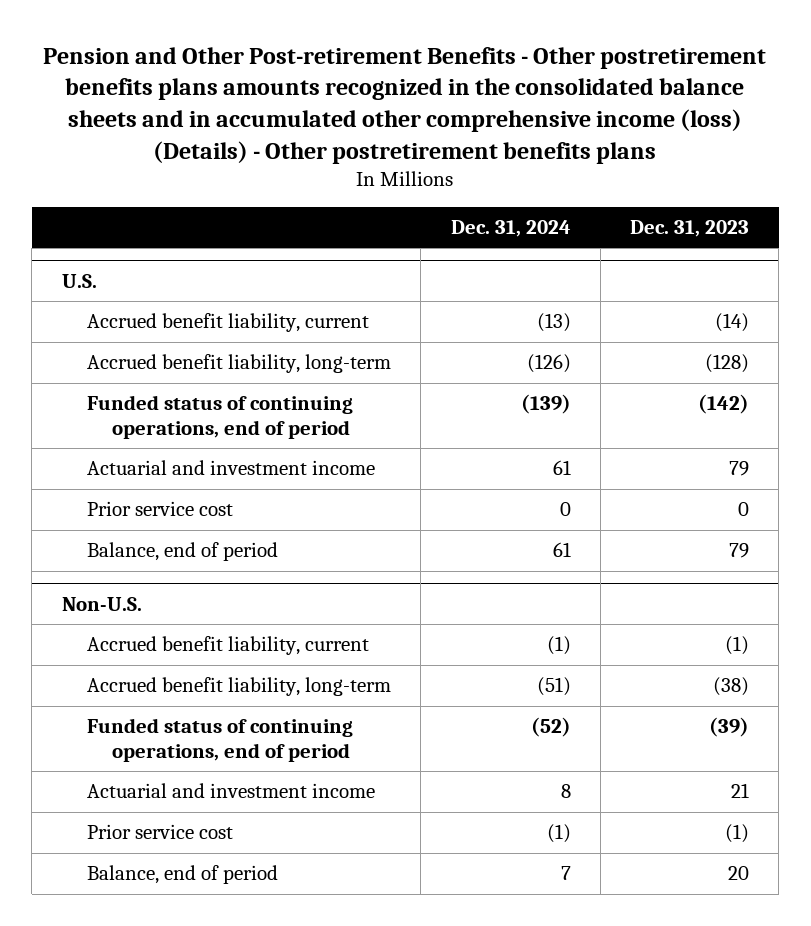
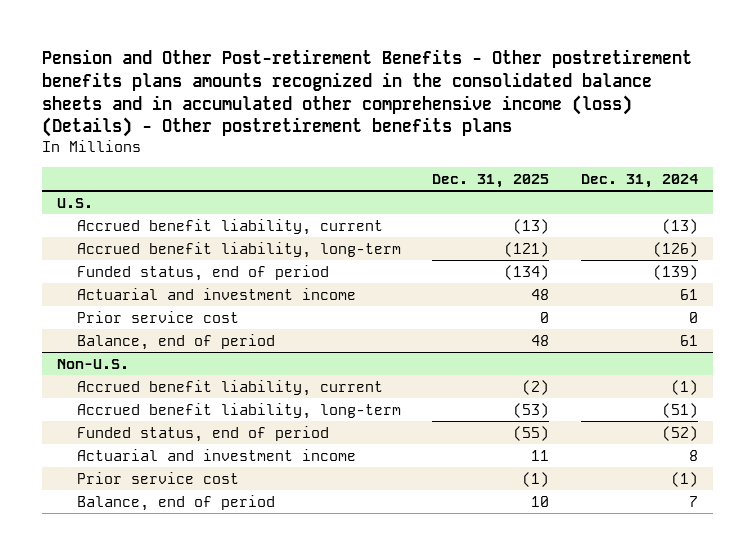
- | Dec. 31, 2024 | Dec. 31, 2023
+ | Dec. 31, 2025 | Dec. 31, 2024
@ U.S.
- Funded status of continuing operations, end of period | (139) | (142)
+ Funded status, end of period | (134) | (139)
@ Non-U.S.
- Funded status of continuing operations, end of period | (52) | (39)
+ Funded status, end of period | (55) | (52)

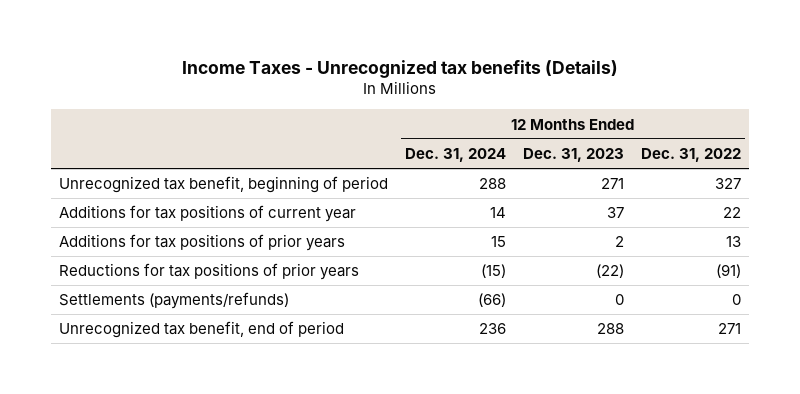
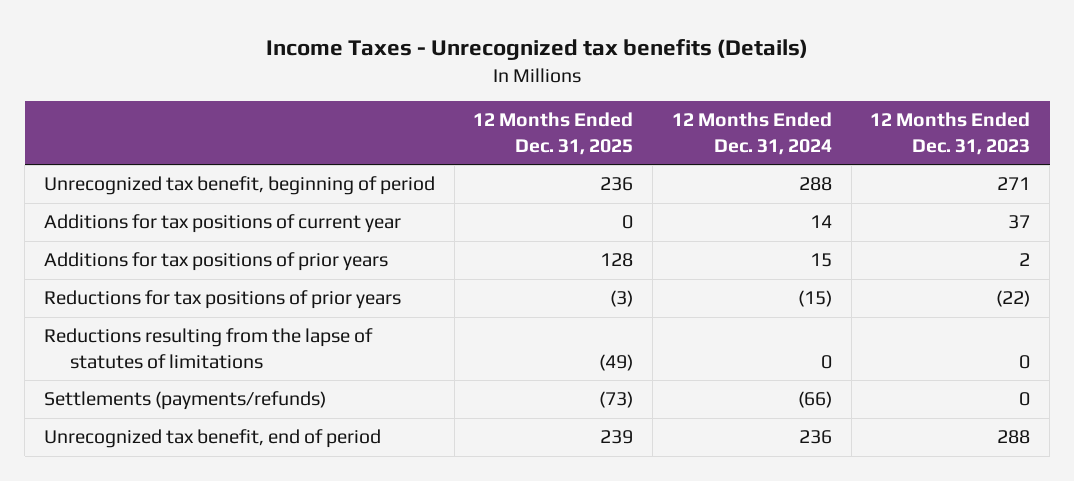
- | 12 Months Ended Dec. 31, 2024 | 12 Months Ended Dec. 31, 2023 | 12 Months Ended Dec. 31, 2022
+ | 12 Months Ended Dec. 31, 2025 | 12 Months Ended Dec. 31, 2024 | 12 Months Ended Dec. 31, 2023
+ Reductions resulting from the lapse of statutes of limitations | (49) | 0 | 0

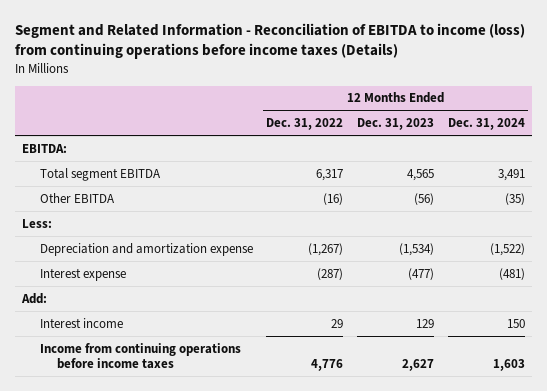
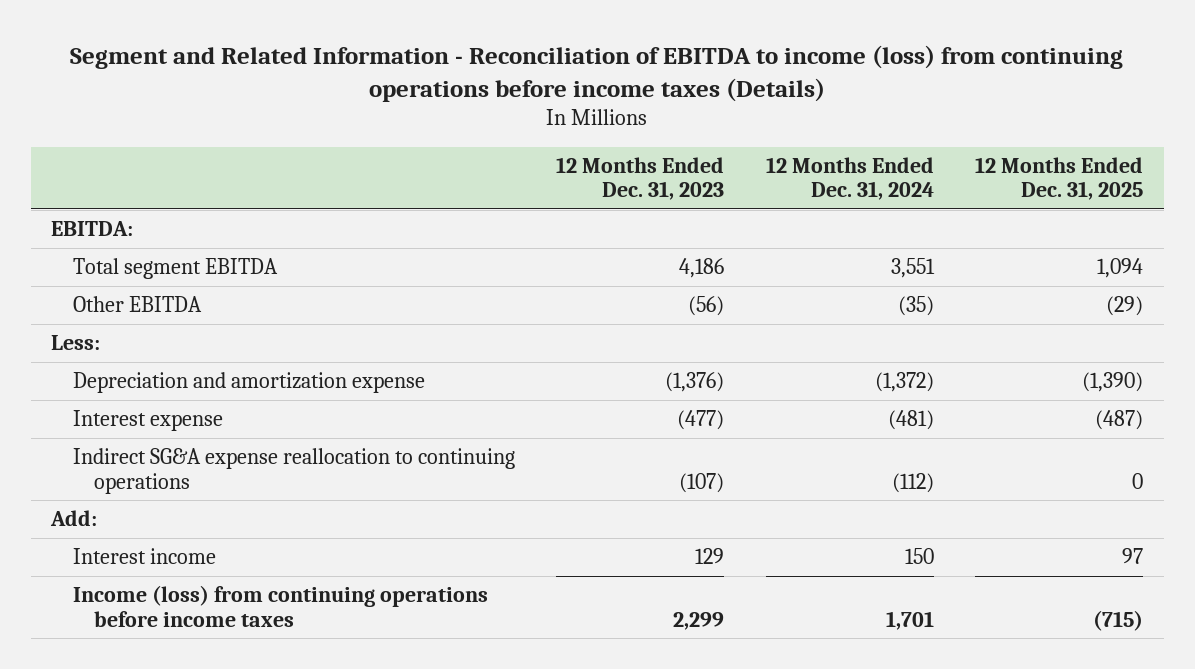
- | 12 Months Ended Dec. 31, 2022 | 12 Months Ended Dec. 31, 2023 | 12 Months Ended Dec. 31, 2024
+ | 12 Months Ended Dec. 31, 2023 | 12 Months Ended Dec. 31, 2024 | 12 Months Ended Dec. 31, 2025
- Total segment EBITDA | 6,317 | 4,565 | 3,491
+ Total segment EBITDA | 4,186 | 3,551 | 1,094
- Depreciation and amortization expense | (1,267) | (1,534) | (1,522)
+ Depreciation and amortization expense | (1,376) | (1,372) | (1,390)
+ Indirect SG&A expense reallocation to continuing operations | (107) | (112) | 0
- Income from continuing operations before income taxes | 4,776 | 2,627 | 1,603
+ Income (loss) from continuing operations before income taxes | 2,299 | 1,701 | (715)

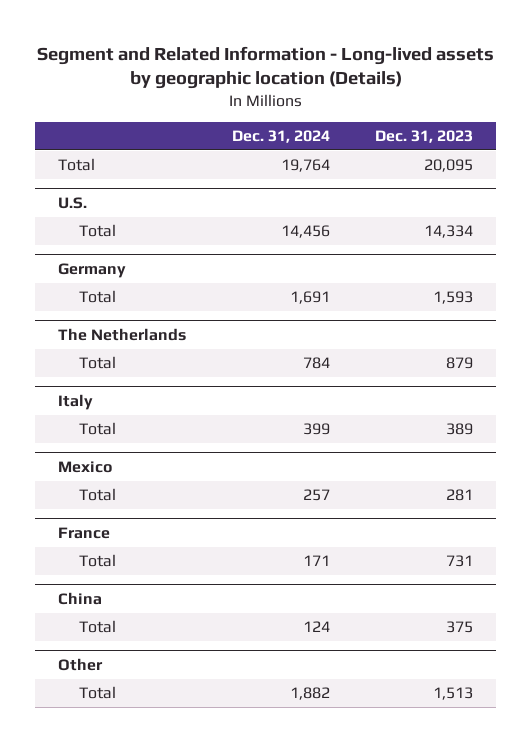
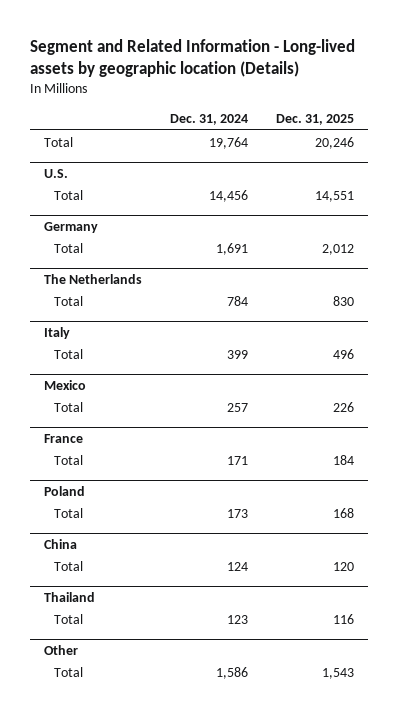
- | Dec. 31, 2024 | Dec. 31, 2023
+ | Dec. 31, 2024 | Dec. 31, 2025
+ Poland
+ Total | 173 | 168
+ Thailand
+ Total | 123 | 116
@ Other
- Total | 1,882 | 1,513
+ Total | 1,586 | 1,543

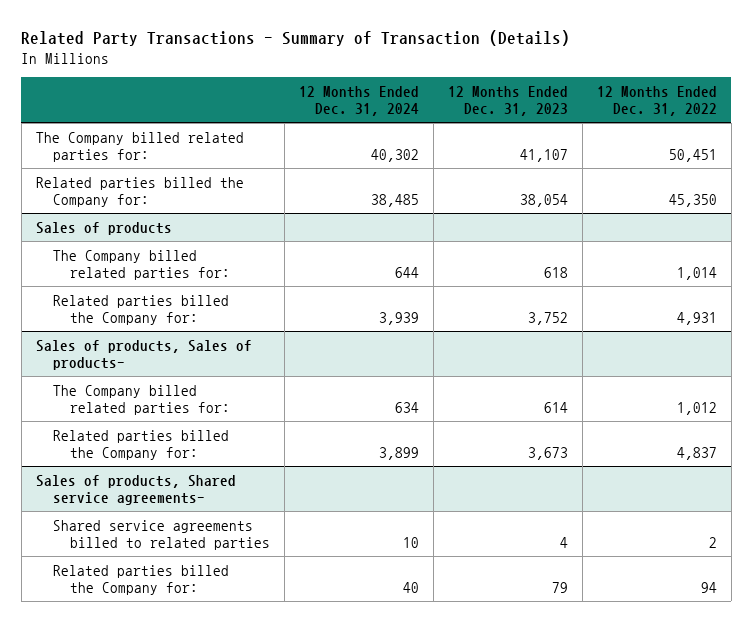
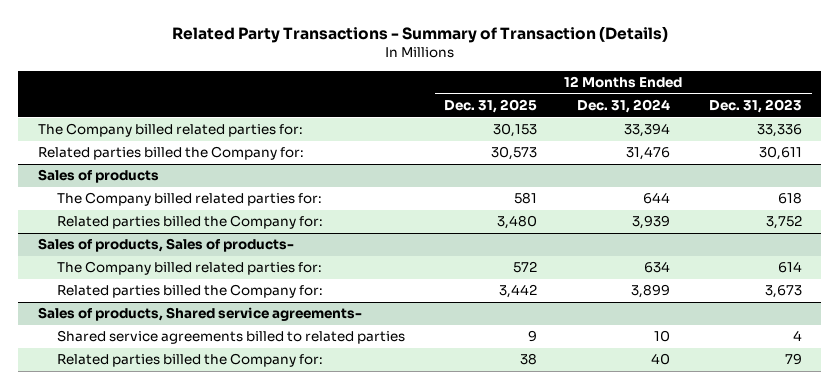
- | 12 Months Ended Dec. 31, 2024 | 12 Months Ended Dec. 31, 2023 | 12 Months Ended Dec. 31, 2022
+ | 12 Months Ended Dec. 31, 2025 | 12 Months Ended Dec. 31, 2024 | 12 Months Ended Dec. 31, 2023
- The Company billed related parties for: | 40,302 | 41,107 | 50,451
- Related parties billed the Company for: | 38,485 | 38,054 | 45,350
+ The Company billed related parties for: | 30,153 | 33,394 | 33,336
+ Related parties billed the Company for: | 30,573 | 31,476 | 30,611

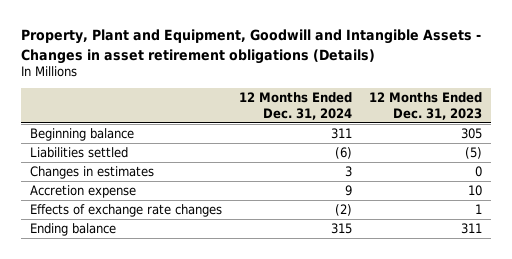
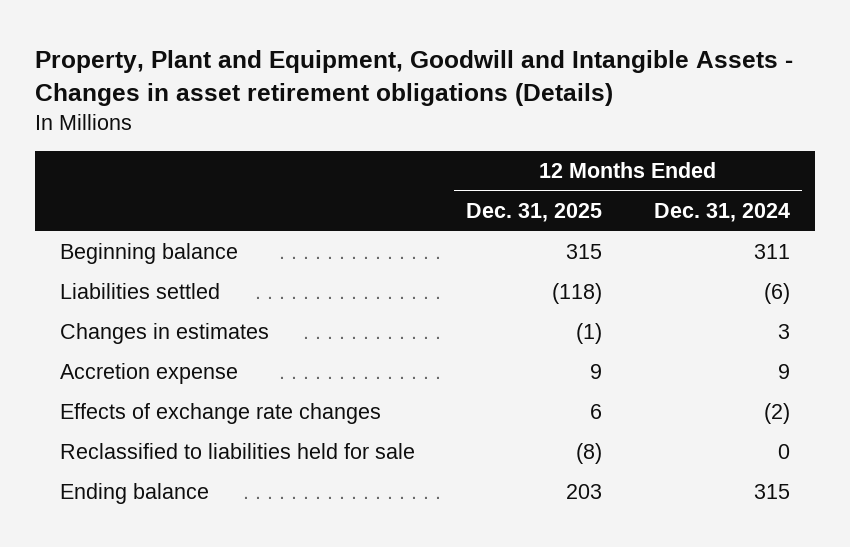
- | 12 Months Ended Dec. 31, 2024 | 12 Months Ended Dec. 31, 2023
+ | 12 Months Ended Dec. 31, 2025 | 12 Months Ended Dec. 31, 2024
+ Reclassified to liabilities held for sale | (8) | 0

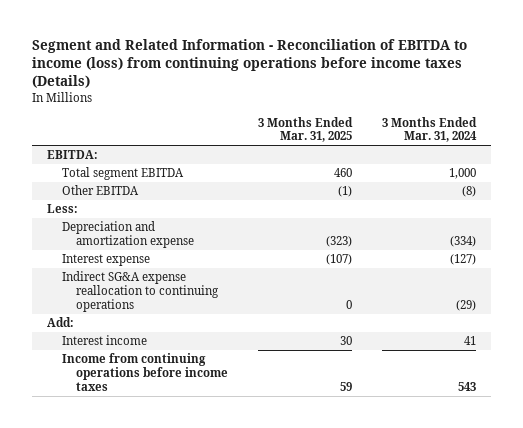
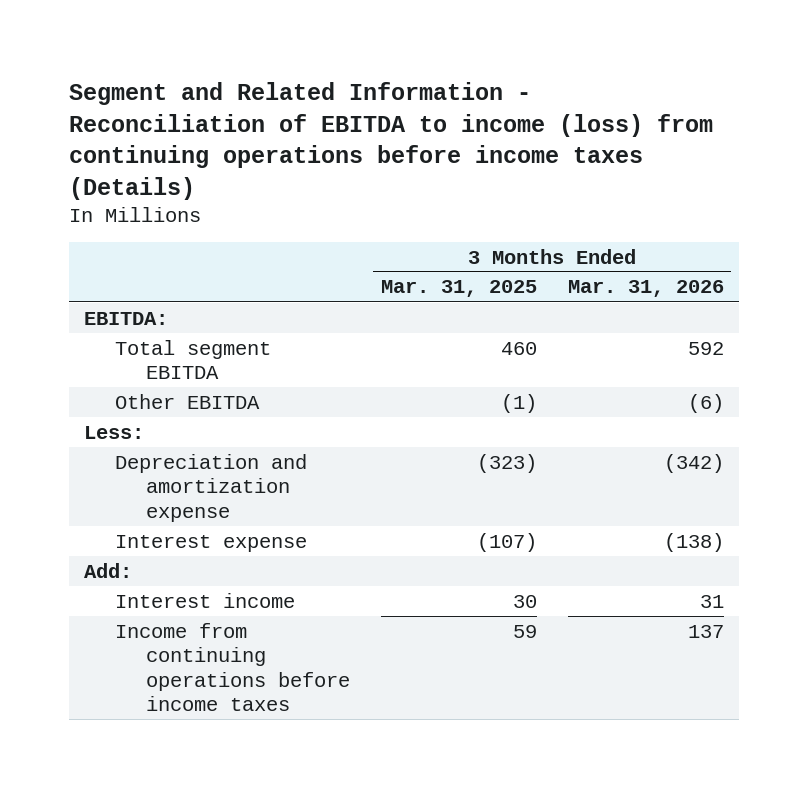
- | 3 Months Ended Mar. 31, 2025 | 3 Months Ended Mar. 31, 2024
+ | 3 Months Ended Mar. 31, 2025 | 3 Months Ended Mar. 31, 2026
- Indirect SG&A expense reallocation to continuing operations | 0 | (29)

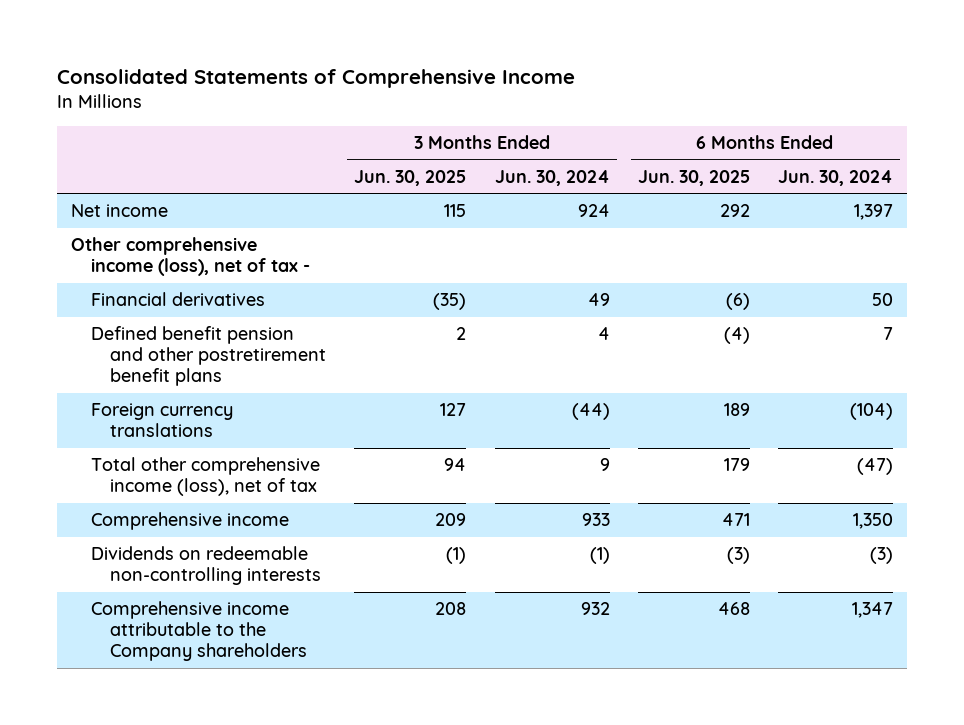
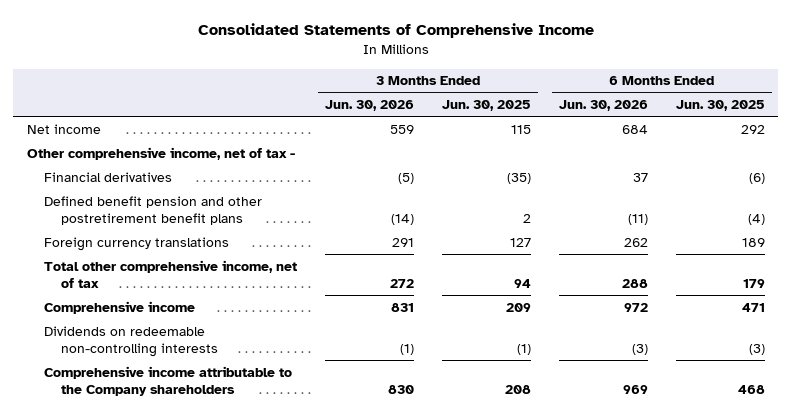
- | 3 Months Ended Jun. 30, 2025 | 3 Months Ended Jun. 30, 2024 | 6 Months Ended Jun. 30, 2025 | 6 Months Ended Jun. 30, 2024
+ | 3 Months Ended Jun. 30, 2026 | 3 Months Ended Jun. 30, 2025 | 6 Months Ended Jun. 30, 2026 | 6 Months Ended Jun. 30, 2025
- Other comprehensive income (loss), net of tax -
+ Other comprehensive income, net of tax -
- Total other comprehensive income (loss), net of tax | 94 | 9 | 179 | (47)
+ Total other comprehensive income, net of tax | 272 | 94 | 288 | 179

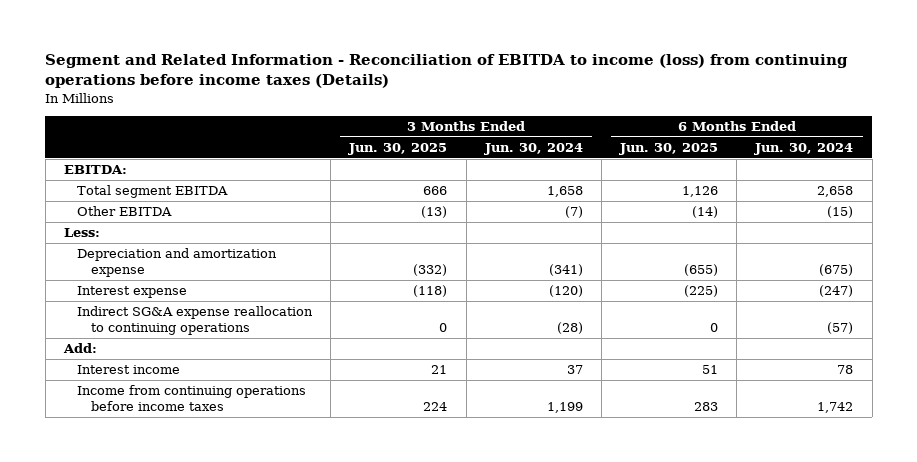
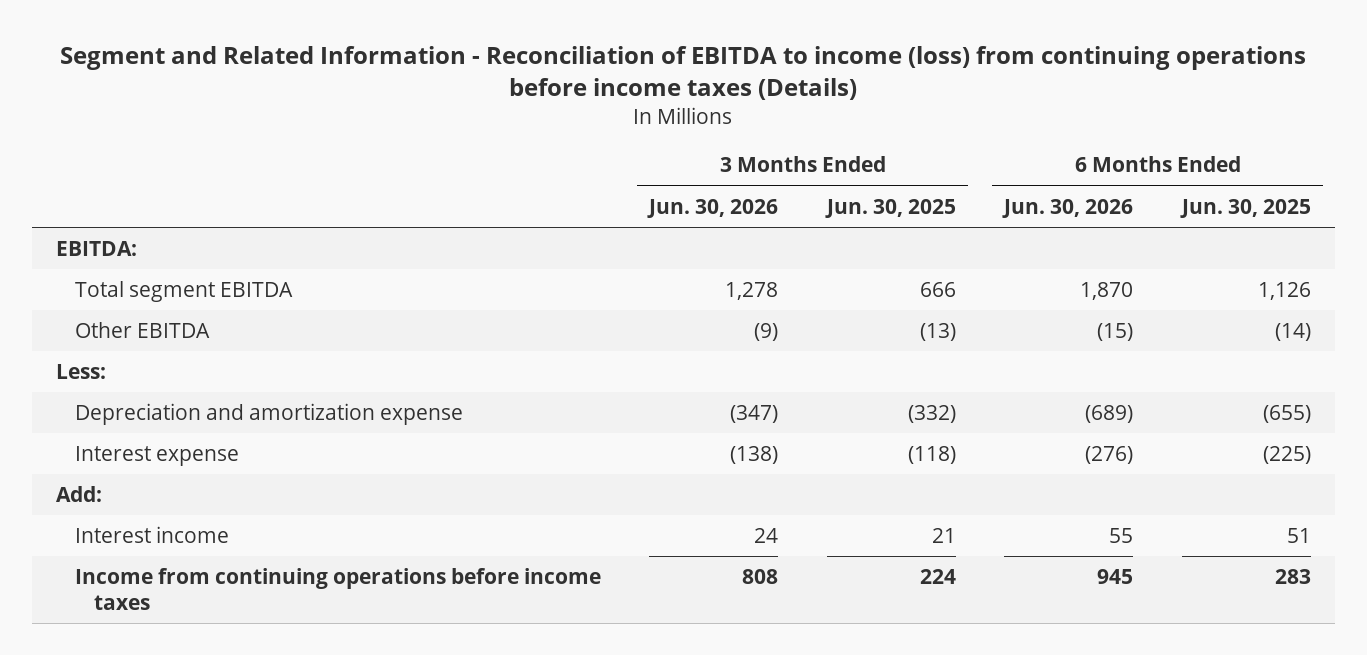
- | 3 Months Ended Jun. 30, 2025 | 3 Months Ended Jun. 30, 2024 | 6 Months Ended Jun. 30, 2025 | 6 Months Ended Jun. 30, 2024
+ | 3 Months Ended Jun. 30, 2026 | 3 Months Ended Jun. 30, 2025 | 6 Months Ended Jun. 30, 2026 | 6 Months Ended Jun. 30, 2025
- Indirect SG&A expense reallocation to continuing operations | 0 | (28) | 0 | (57)

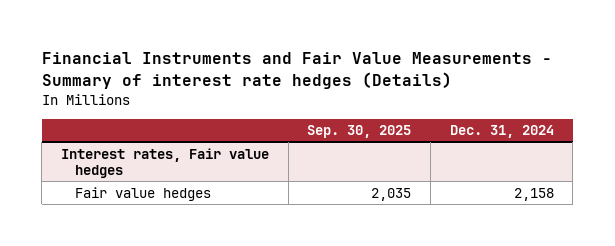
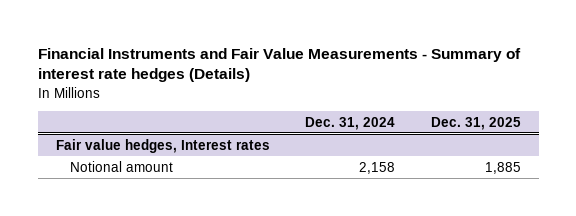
- | Sep. 30, 2025 | Dec. 31, 2024
+ | Dec. 31, 2024 | Dec. 31, 2025
- Interest rates, Fair value hedges
- Fair value hedges | 2,035 | 2,158
+ Fair value hedges, Interest rates
+ Notional amount | 2,158 | 1,885

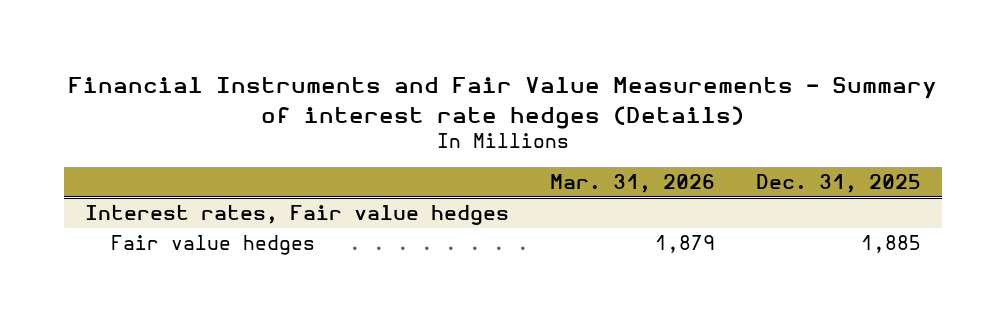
- | Dec. 31, 2024 | Dec. 31, 2025
+ | Mar. 31, 2026 | Dec. 31, 2025
- Fair value hedges, Interest rates
- Notional amount | 2,158 | 1,885
+ Interest rates, Fair value hedges
+ Fair value hedges | 1,879 | 1,885

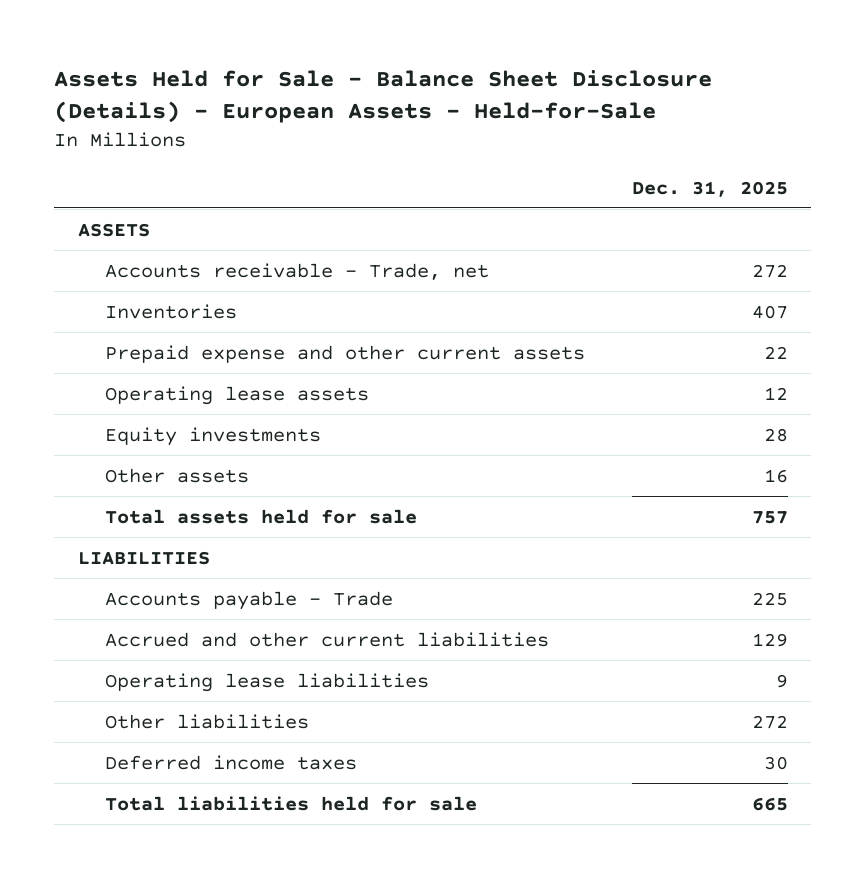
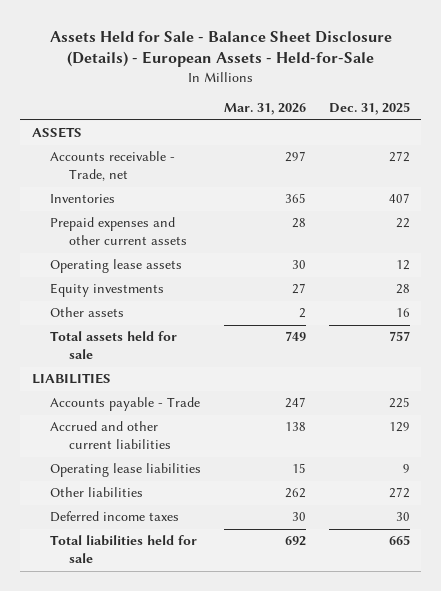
- | Dec. 31, 2025
+ | Mar. 31, 2026 | Dec. 31, 2025
- Prepaid expense and other current assets | 22
+ Prepaid expenses and other current assets | 28 | 22

